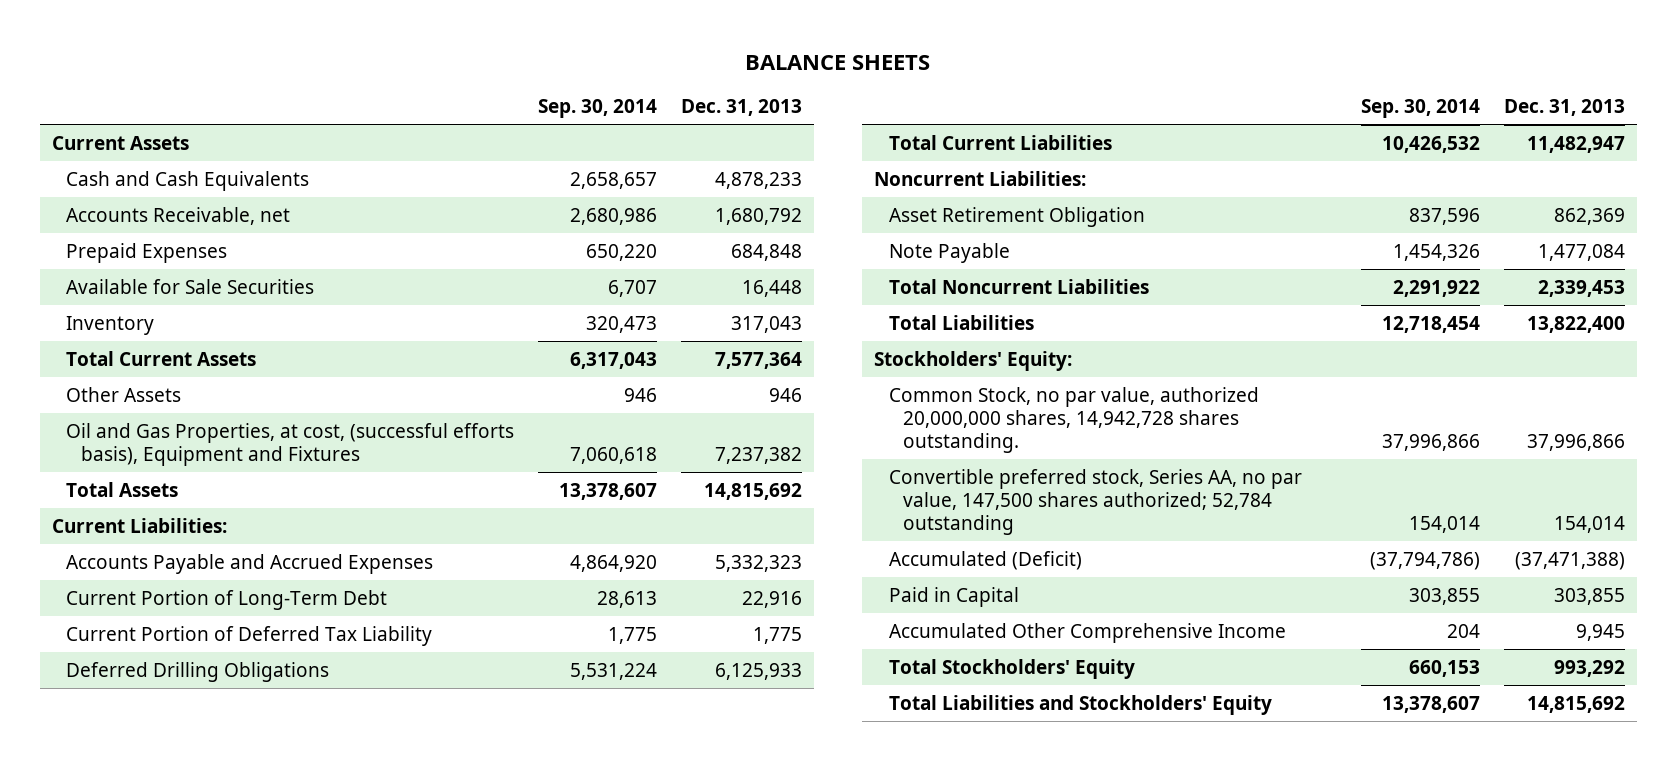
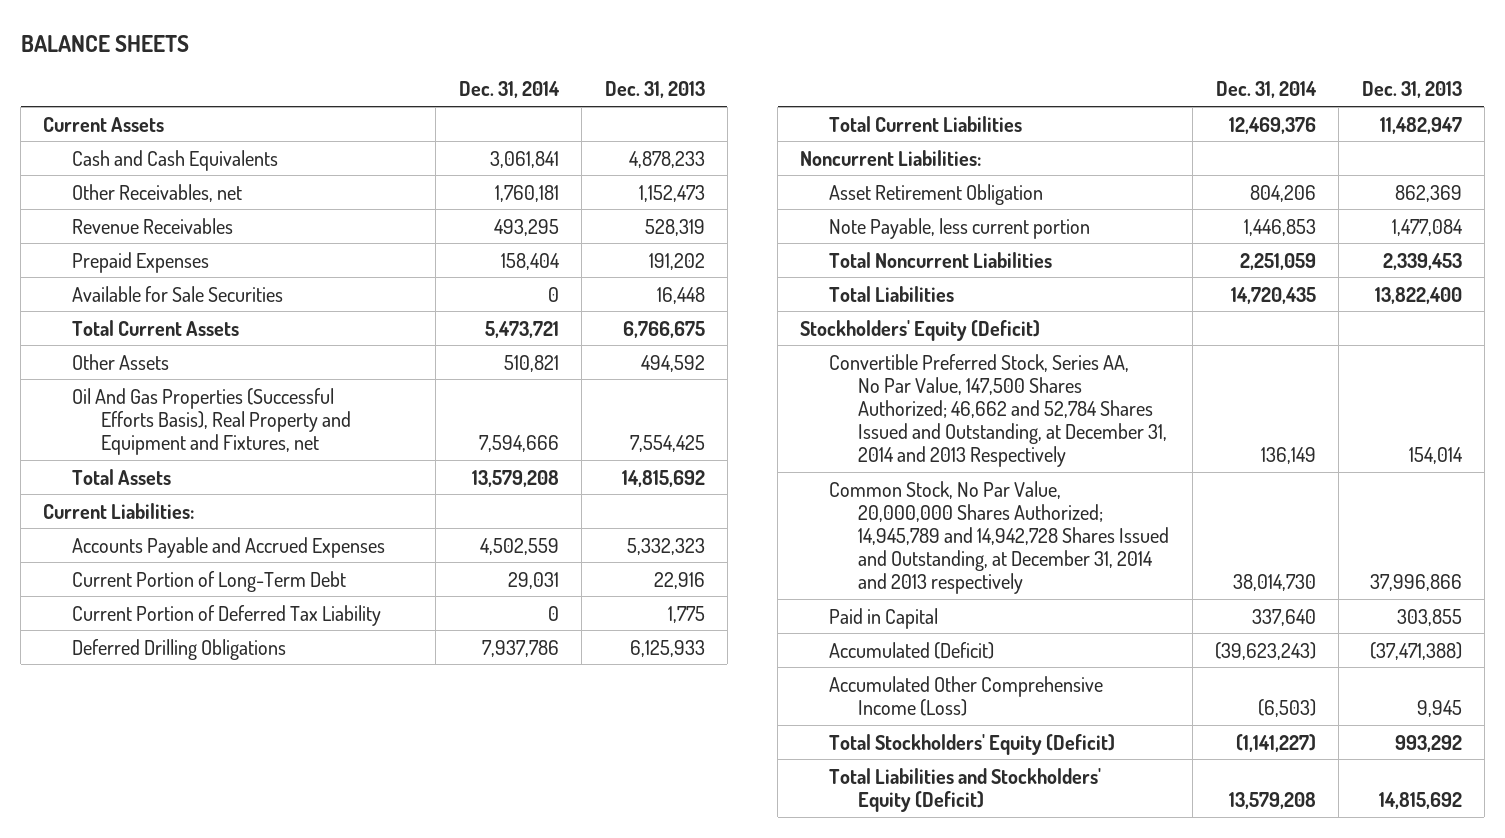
- | Sep. 30, 2014 | Dec. 31, 2013
+ | Dec. 31, 2014 | Dec. 31, 2013
- Accounts Receivable, net | 2,680,986 | 1,680,792
- Prepaid Expenses | 650,220 | 684,848
+ Other Receivables, net | 1,760,181 | 1,152,473
+ Revenue Receivables | 493,295 | 528,319
+ Prepaid Expenses | 158,404 | 191,202
- Inventory | 320,473 | 317,043
- Total Current Assets | 6,317,043 | 7,577,364
- Other Assets | 946 | 946
- Oil and Gas Properties, at cost, (successful efforts basis), Equipment and Fixtures | 7,060,618 | 7,237,382
+ Total Current Assets | 5,473,721 | 6,766,675
+ Other Assets | 510,821 | 494,592
+ Oil And Gas Properties (Successful Efforts Basis), Real Property and Equipment and Fixtures, net | 7,594,666 | 7,554,425
- Note Payable | 1,454,326 | 1,477,084
+ Note Payable, less current portion | 1,446,853 | 1,477,084
- Stockholders' Equity:
- Common Stock, no par value, authorized 20,000,000 shares, 14,942,728 shares outstanding. | 37,996,866 | 37,996,866
- Convertible preferred stock, Series AA, no par value, 147,500 shares authorized; 52,784 outstanding | 154,014 | 154,014
+ Stockholders' Equity (Deficit)
+ Convertible Preferred Stock, Series AA, No Par Value, 147,500 Shares Authorized; 46,662 and 52,784 Shares Issued and Outstanding, at December 31, 2014 and 2013 Respectively | 136,149 | 154,014
+ Common Stock, No Par Value, 20,000,000 Shares Authorized; 14,945,789 and 14,942,728 Shares Issued and Outstanding, at December 31, 2014 and 2013 respectively | 38,014,730 | 37,996,866
- Accumulated Other Comprehensive Income | 204 | 9,945
- Total Stockholders' Equity | 660,153 | 993,292
- Total Liabilities and Stockholders' Equity | 13,378,607 | 14,815,692
moved down: Accumulated (Deficit) | (39,623,243) | (37,471,388)
+ Accumulated Other Comprehensive Income (Loss) | (6,503) | 9,945
+ Total Stockholders' Equity (Deficit) | (1,141,227) | 993,292
+ Total Liabilities and Stockholders' Equity (Deficit) | 13,579,208 | 14,815,692

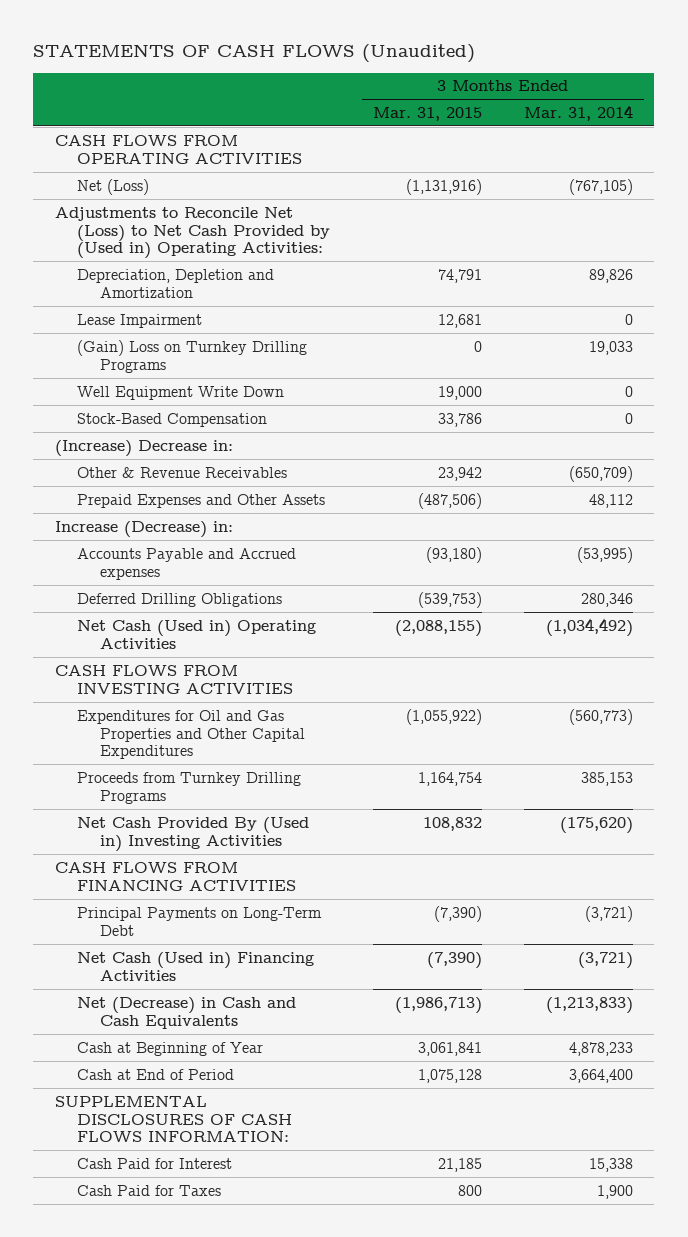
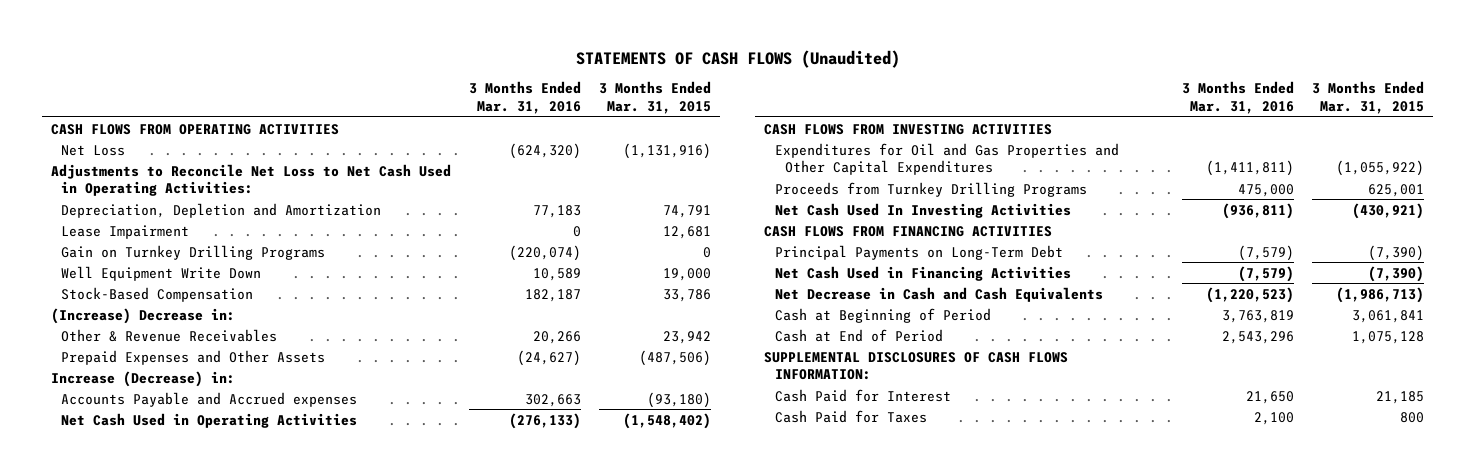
- | 3 Months Ended Mar. 31, 2015 | 3 Months Ended Mar. 31, 2014
+ | 3 Months Ended Mar. 31, 2016 | 3 Months Ended Mar. 31, 2015
- Net (Loss) | (1,131,916) | (767,105)
- Adjustments to Reconcile Net (Loss) to Net Cash Provided by (Used in) Operating Activities:
+ Net Loss | (624,320) | (1,131,916)
+ Adjustments to Reconcile Net Loss to Net Cash Used in Operating Activities:
- (Gain) Loss on Turnkey Drilling Programs | 0 | 19,033
+ Gain on Turnkey Drilling Programs | (220,074) | 0
- Deferred Drilling Obligations | (539,753) | 280,346
- Net Cash (Used in) Operating Activities | (2,088,155) | (1,034,492)
+ Net Cash Used in Operating Activities | (276,133) | (1,548,402)
- Proceeds from Turnkey Drilling Programs | 1,164,754 | 385,153
- Net Cash Provided By (Used in) Investing Activities | 108,832 | (175,620)
+ Proceeds from Turnkey Drilling Programs | 475,000 | 625,001
+ Net Cash Used In Investing Activities | (936,811) | (430,921)
- Net Cash (Used in) Financing Activities | (7,390) | (3,721)
- Net (Decrease) in Cash and Cash Equivalents | (1,986,713) | (1,213,833)
- Cash at Beginning of Year | 3,061,841 | 4,878,233
+ Net Cash Used in Financing Activities | (7,579) | (7,390)
+ Net Decrease in Cash and Cash Equivalents | (1,220,523) | (1,986,713)
+ Cash at Beginning of Period | 3,763,819 | 3,061,841

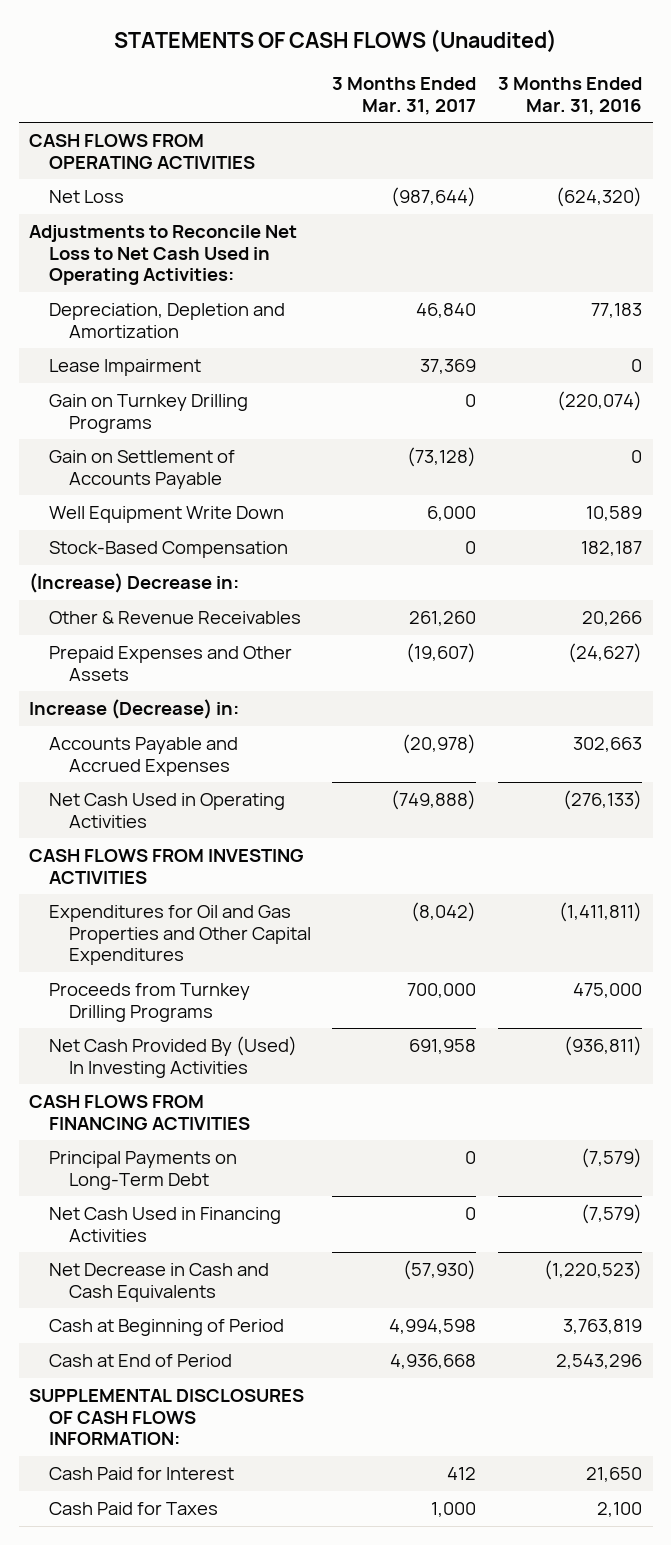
- | 3 Months Ended Mar. 31, 2016 | 3 Months Ended Mar. 31, 2015
+ | 3 Months Ended Mar. 31, 2017 | 3 Months Ended Mar. 31, 2016
+ Gain on Settlement of Accounts Payable | (73,128) | 0
- Accounts Payable and Accrued expenses | 302,663 | (93,180)
+ Accounts Payable and Accrued Expenses | (20,978) | 302,663
- Net Cash Used In Investing Activities | (936,811) | (430,921)
+ Net Cash Provided By (Used) In Investing Activities | 691,958 | (936,811)

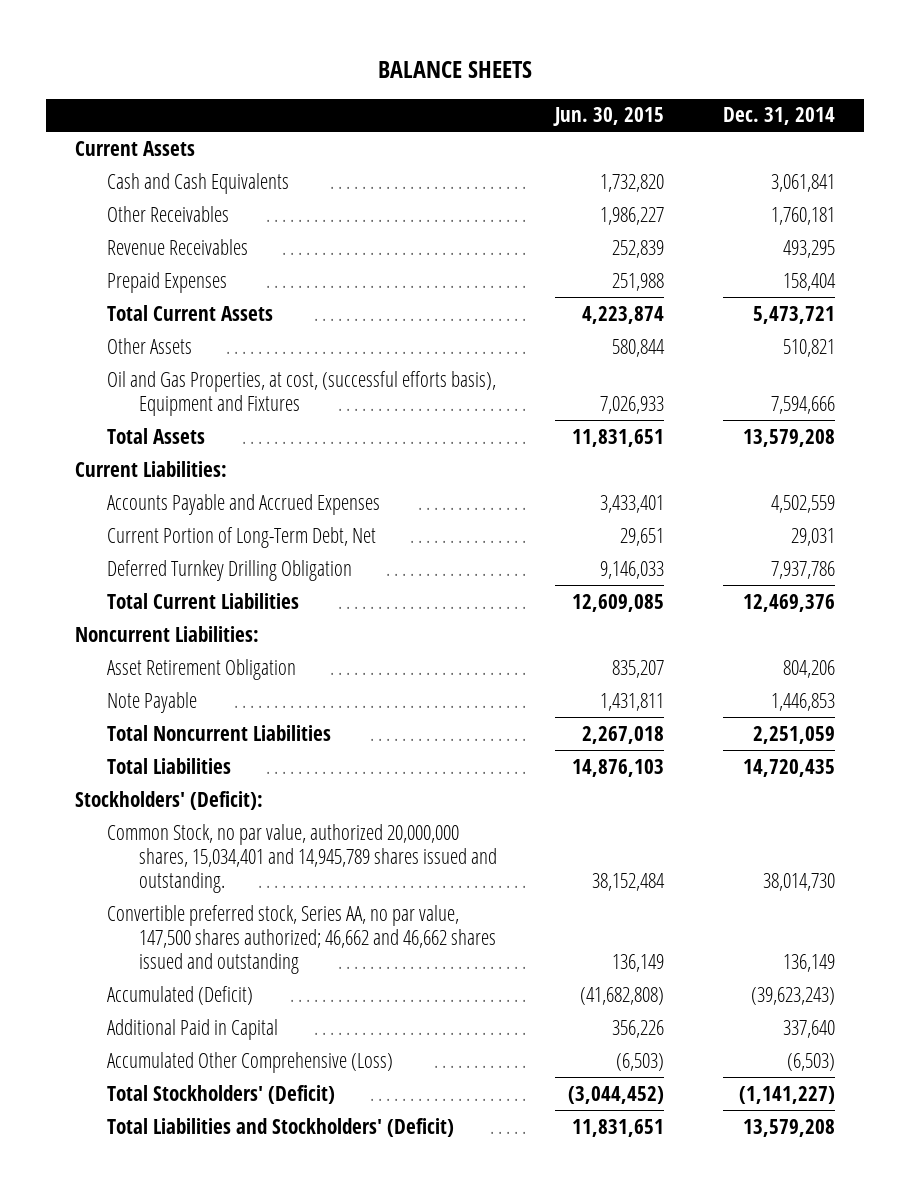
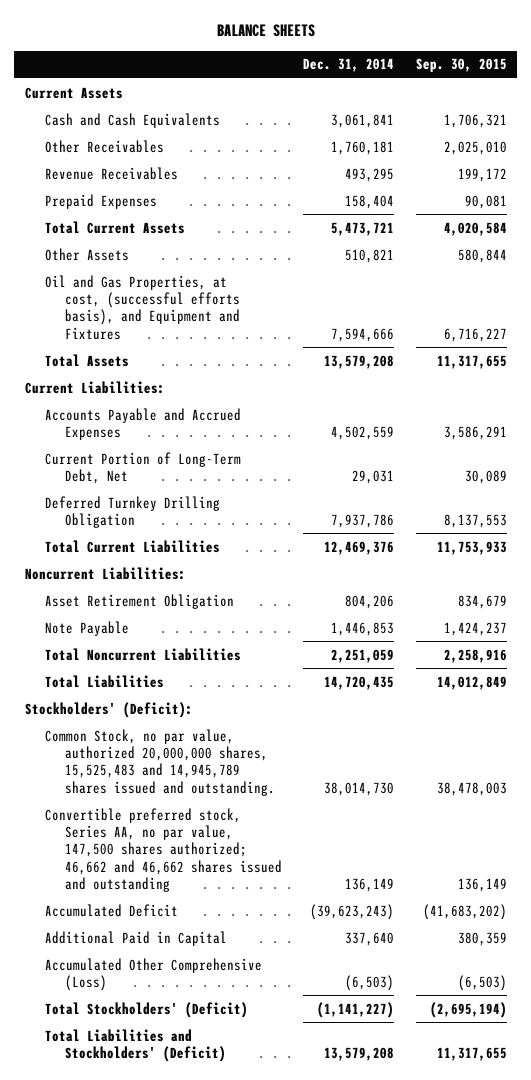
- | Jun. 30, 2015 | Dec. 31, 2014
+ | Dec. 31, 2014 | Sep. 30, 2015
- Oil and Gas Properties, at cost, (successful efforts basis), Equipment and Fixtures | 7,026,933 | 7,594,666
+ Oil and Gas Properties, at cost, (successful efforts basis), and Equipment and Fixtures | 7,594,666 | 6,716,227
- Common Stock, no par value, authorized 20,000,000 shares, 15,034,401 and 14,945,789 shares issued and outstanding. | 38,152,484 | 38,014,730
+ Common Stock, no par value, authorized 20,000,000 shares, 15,525,483 and 14,945,789 shares issued and outstanding. | 38,014,730 | 38,478,003
- Accumulated (Deficit) | (41,682,808) | (39,623,243)
+ Accumulated Deficit | (39,623,243) | (41,683,202)

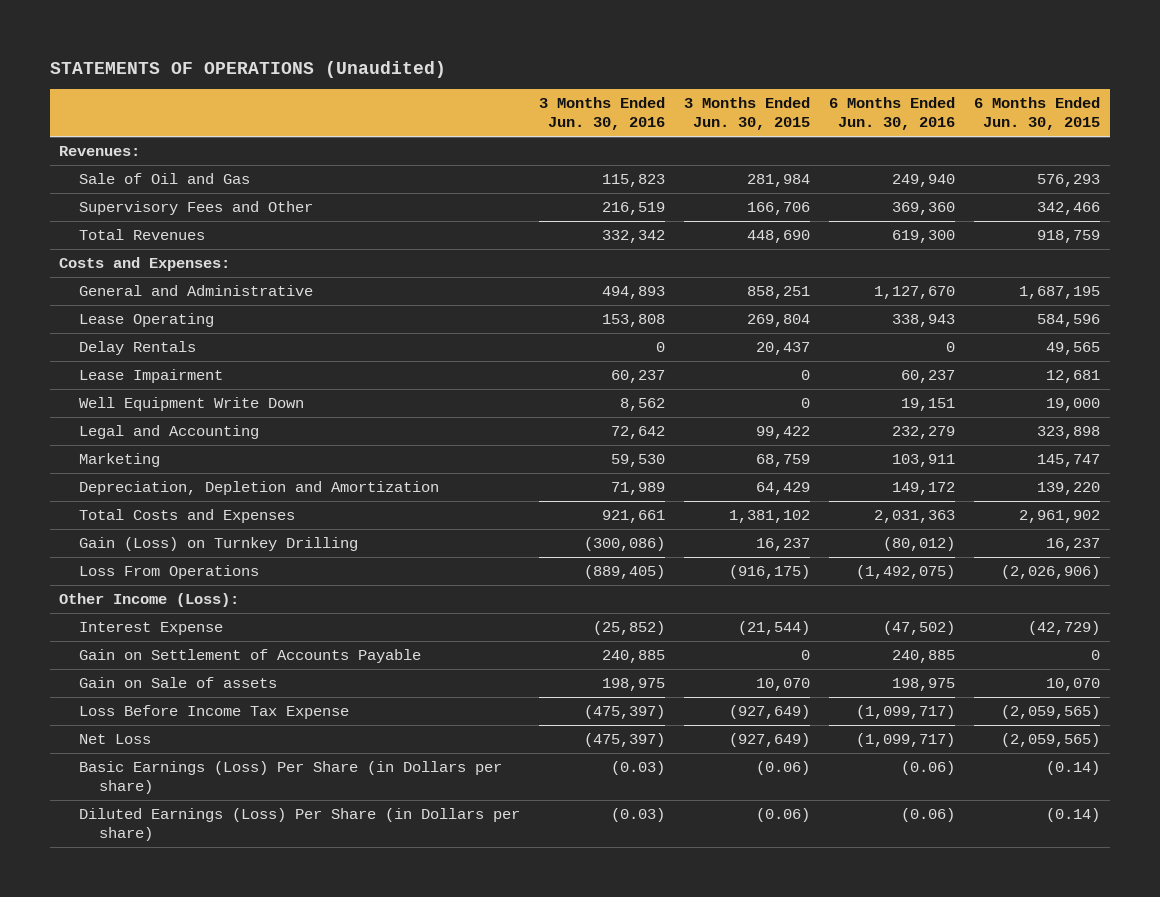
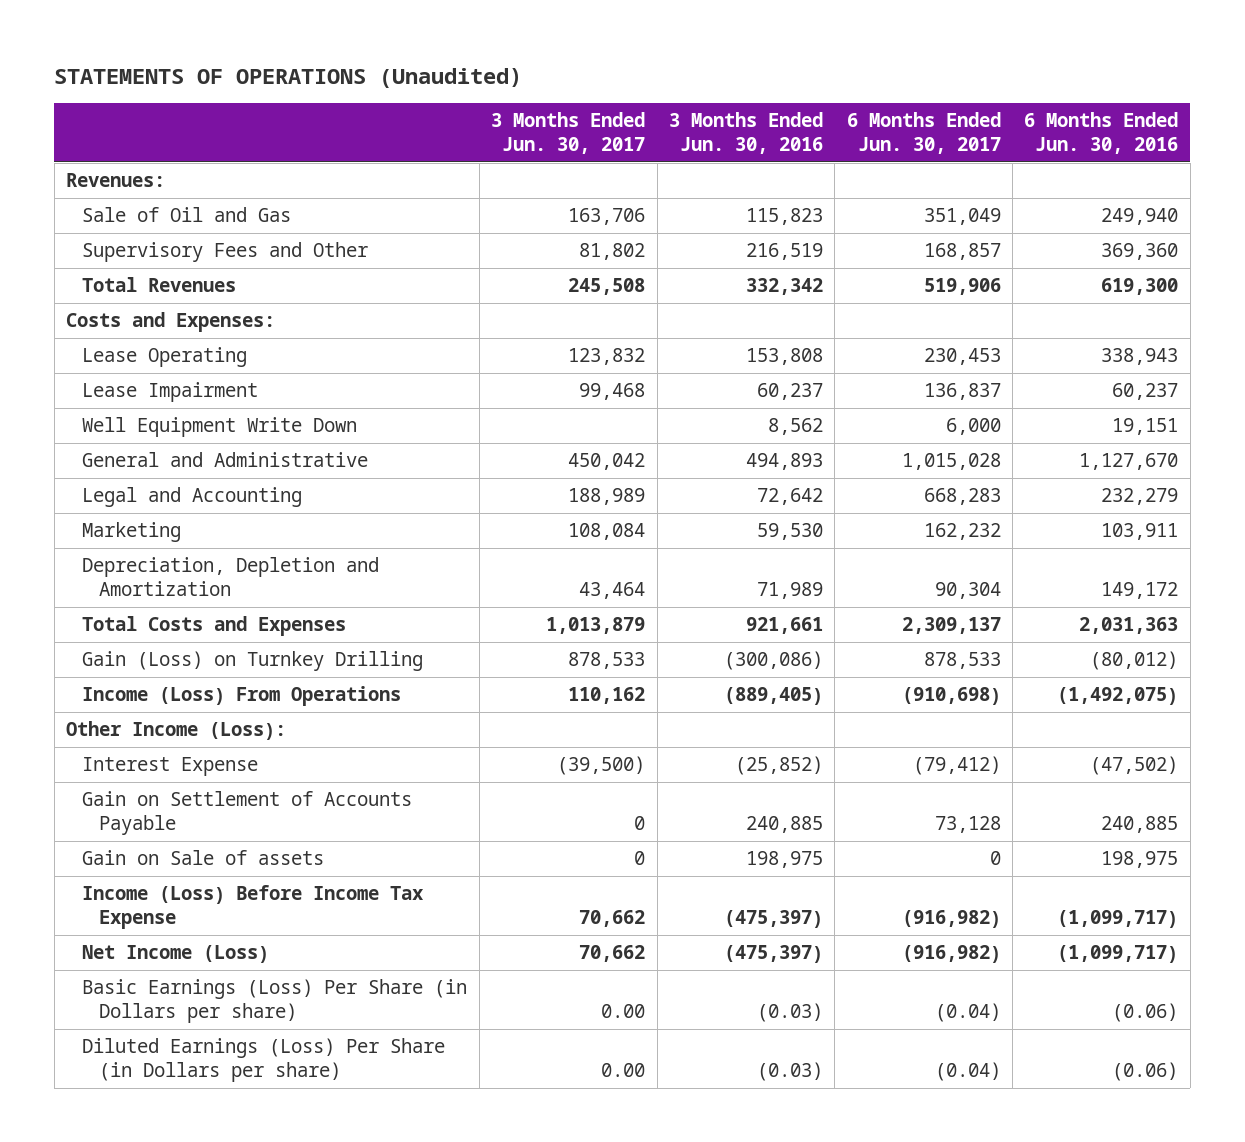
- | 3 Months Ended Jun. 30, 2016 | 3 Months Ended Jun. 30, 2015 | 6 Months Ended Jun. 30, 2016 | 6 Months Ended Jun. 30, 2015
+ | 3 Months Ended Jun. 30, 2017 | 3 Months Ended Jun. 30, 2016 | 6 Months Ended Jun. 30, 2017 | 6 Months Ended Jun. 30, 2016
- Delay Rentals | 0 | 20,437 | 0 | 49,565
moved down: General and Administrative | 450,042 | 494,893 | 1,015,028 | 1,127,670
- Loss From Operations | (889,405) | (916,175) | (1,492,075) | (2,026,906)
+ Income (Loss) From Operations | 110,162 | (889,405) | (910,698) | (1,492,075)
- Loss Before Income Tax Expense | (475,397) | (927,649) | (1,099,717) | (2,059,565)
- Net Loss | (475,397) | (927,649) | (1,099,717) | (2,059,565)
+ Income (Loss) Before Income Tax Expense | 70,662 | (475,397) | (916,982) | (1,099,717)
+ Net Income (Loss) | 70,662 | (475,397) | (916,982) | (1,099,717)

